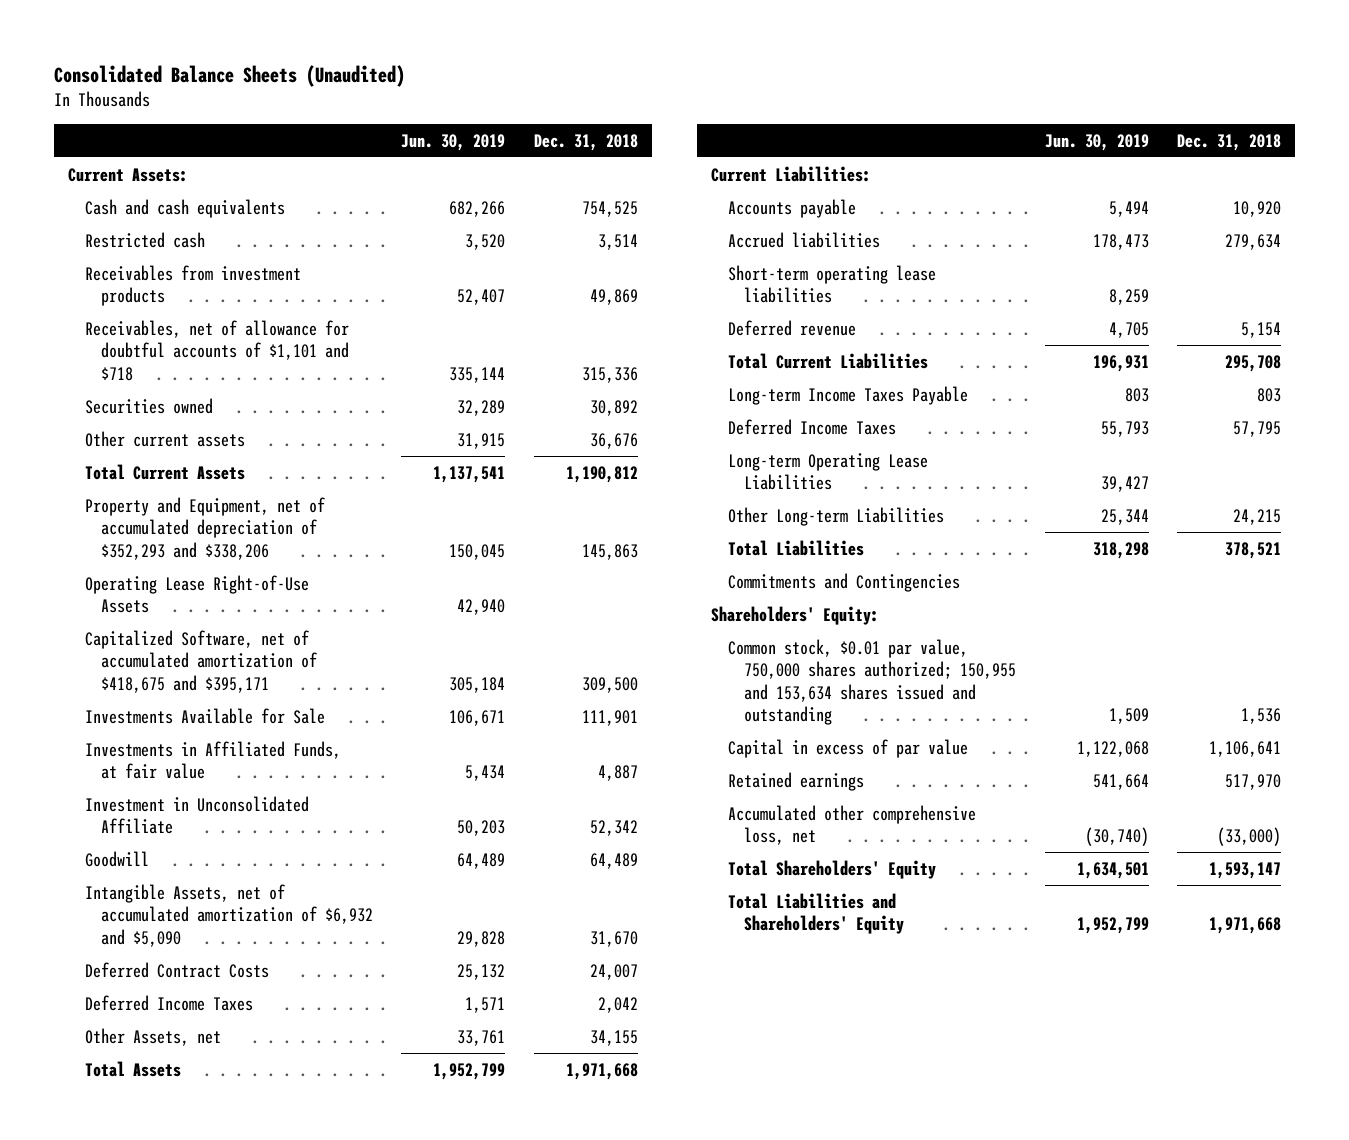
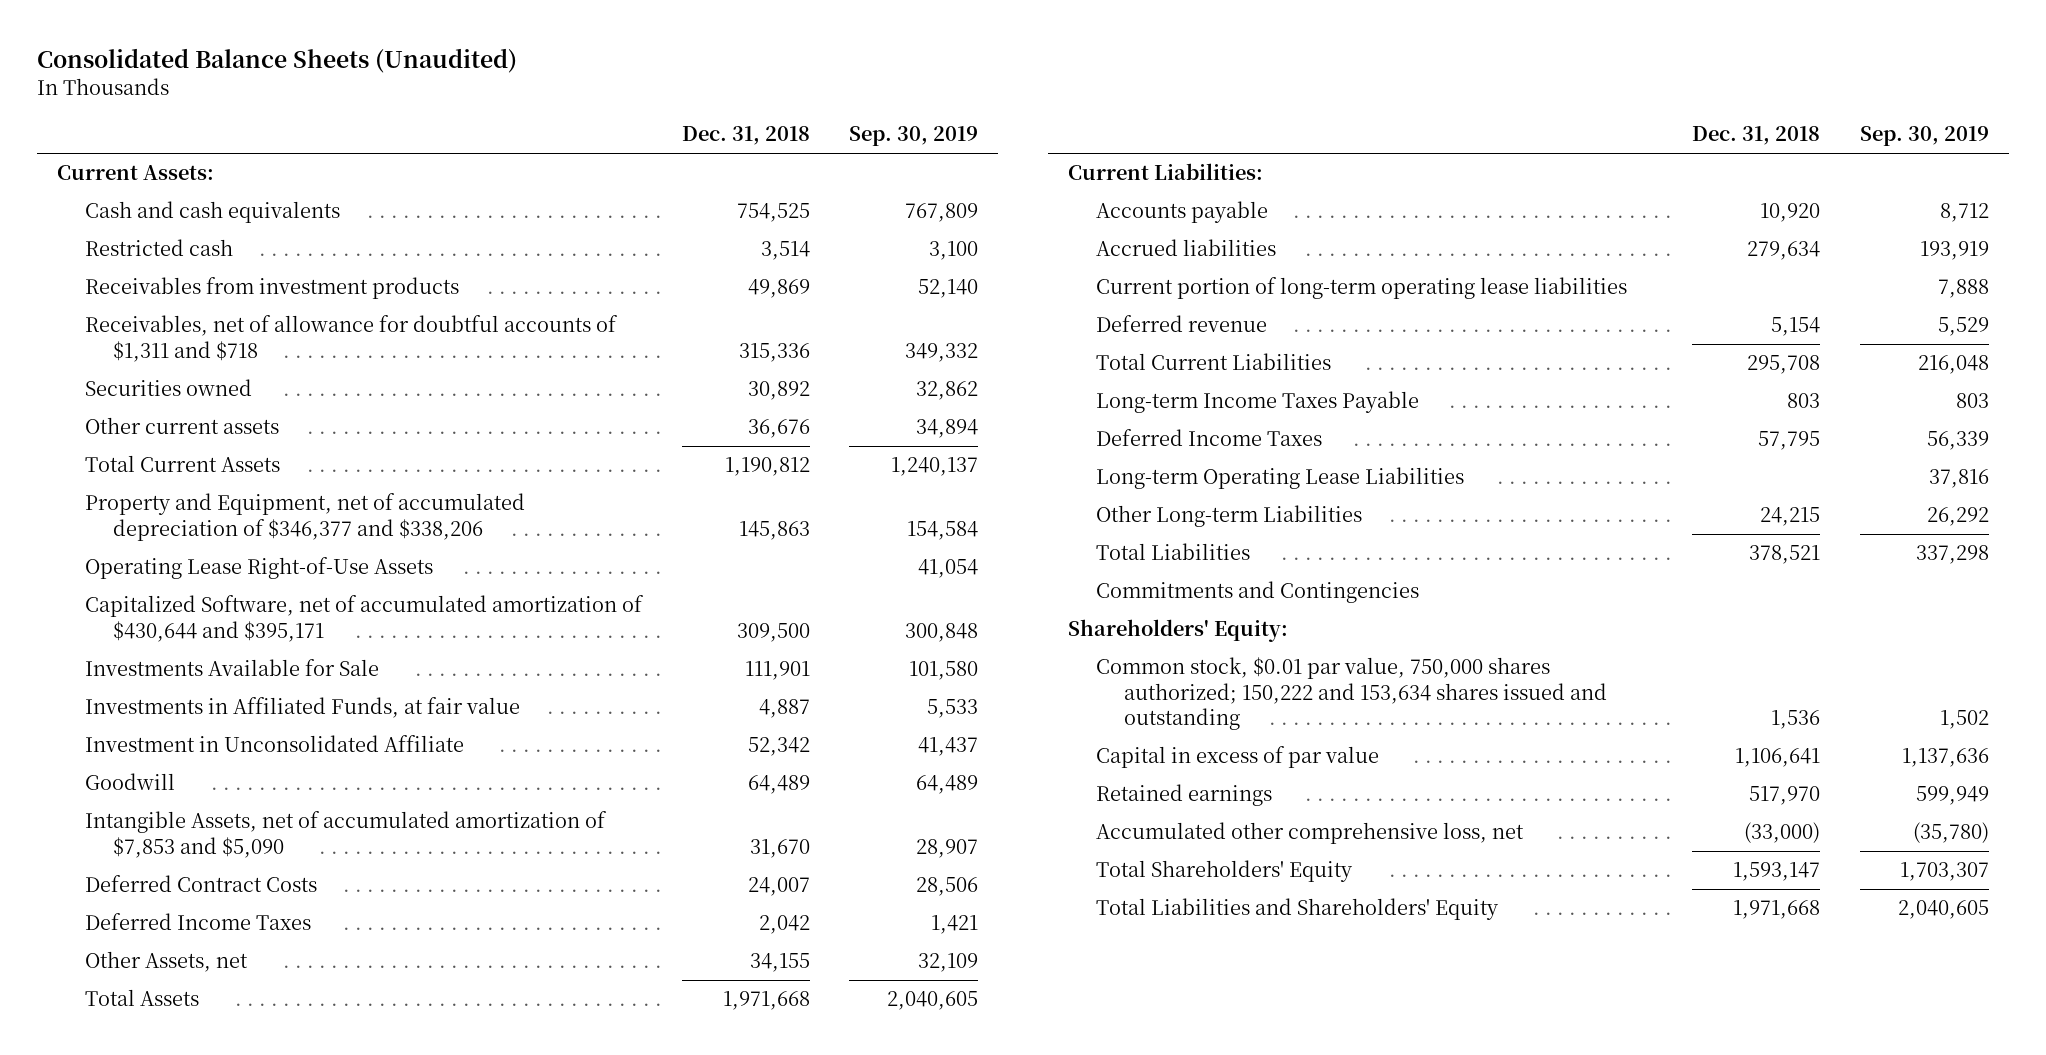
- | Jun. 30, 2019 | Dec. 31, 2018
+ | Dec. 31, 2018 | Sep. 30, 2019
- Receivables, net of allowance for doubtful accounts of $1,101 and $718 | 335,144 | 315,336
+ Receivables, net of allowance for doubtful accounts of $1,311 and $718 | 315,336 | 349,332
- Property and Equipment, net of accumulated depreciation of $352,293 and $338,206 | 150,045 | 145,863
+ Property and Equipment, net of accumulated depreciation of $346,377 and $338,206 | 145,863 | 154,584
- Capitalized Software, net of accumulated amortization of $418,675 and $395,171 | 305,184 | 309,500
+ Capitalized Software, net of accumulated amortization of $430,644 and $395,171 | 309,500 | 300,848
- Intangible Assets, net of accumulated amortization of $6,932 and $5,090 | 29,828 | 31,670
+ Intangible Assets, net of accumulated amortization of $7,853 and $5,090 | 31,670 | 28,907
- Short-term operating lease liabilities | 8,259 |
+ Current portion of long-term operating lease liabilities | | 7,888
- Common stock, $0.01 par value, 750,000 shares authorized; 150,955 and 153,634 shares issued and outstanding | 1,509 | 1,536
+ Common stock, $0.01 par value, 750,000 shares authorized; 150,222 and 153,634 shares issued and outstanding | 1,536 | 1,502

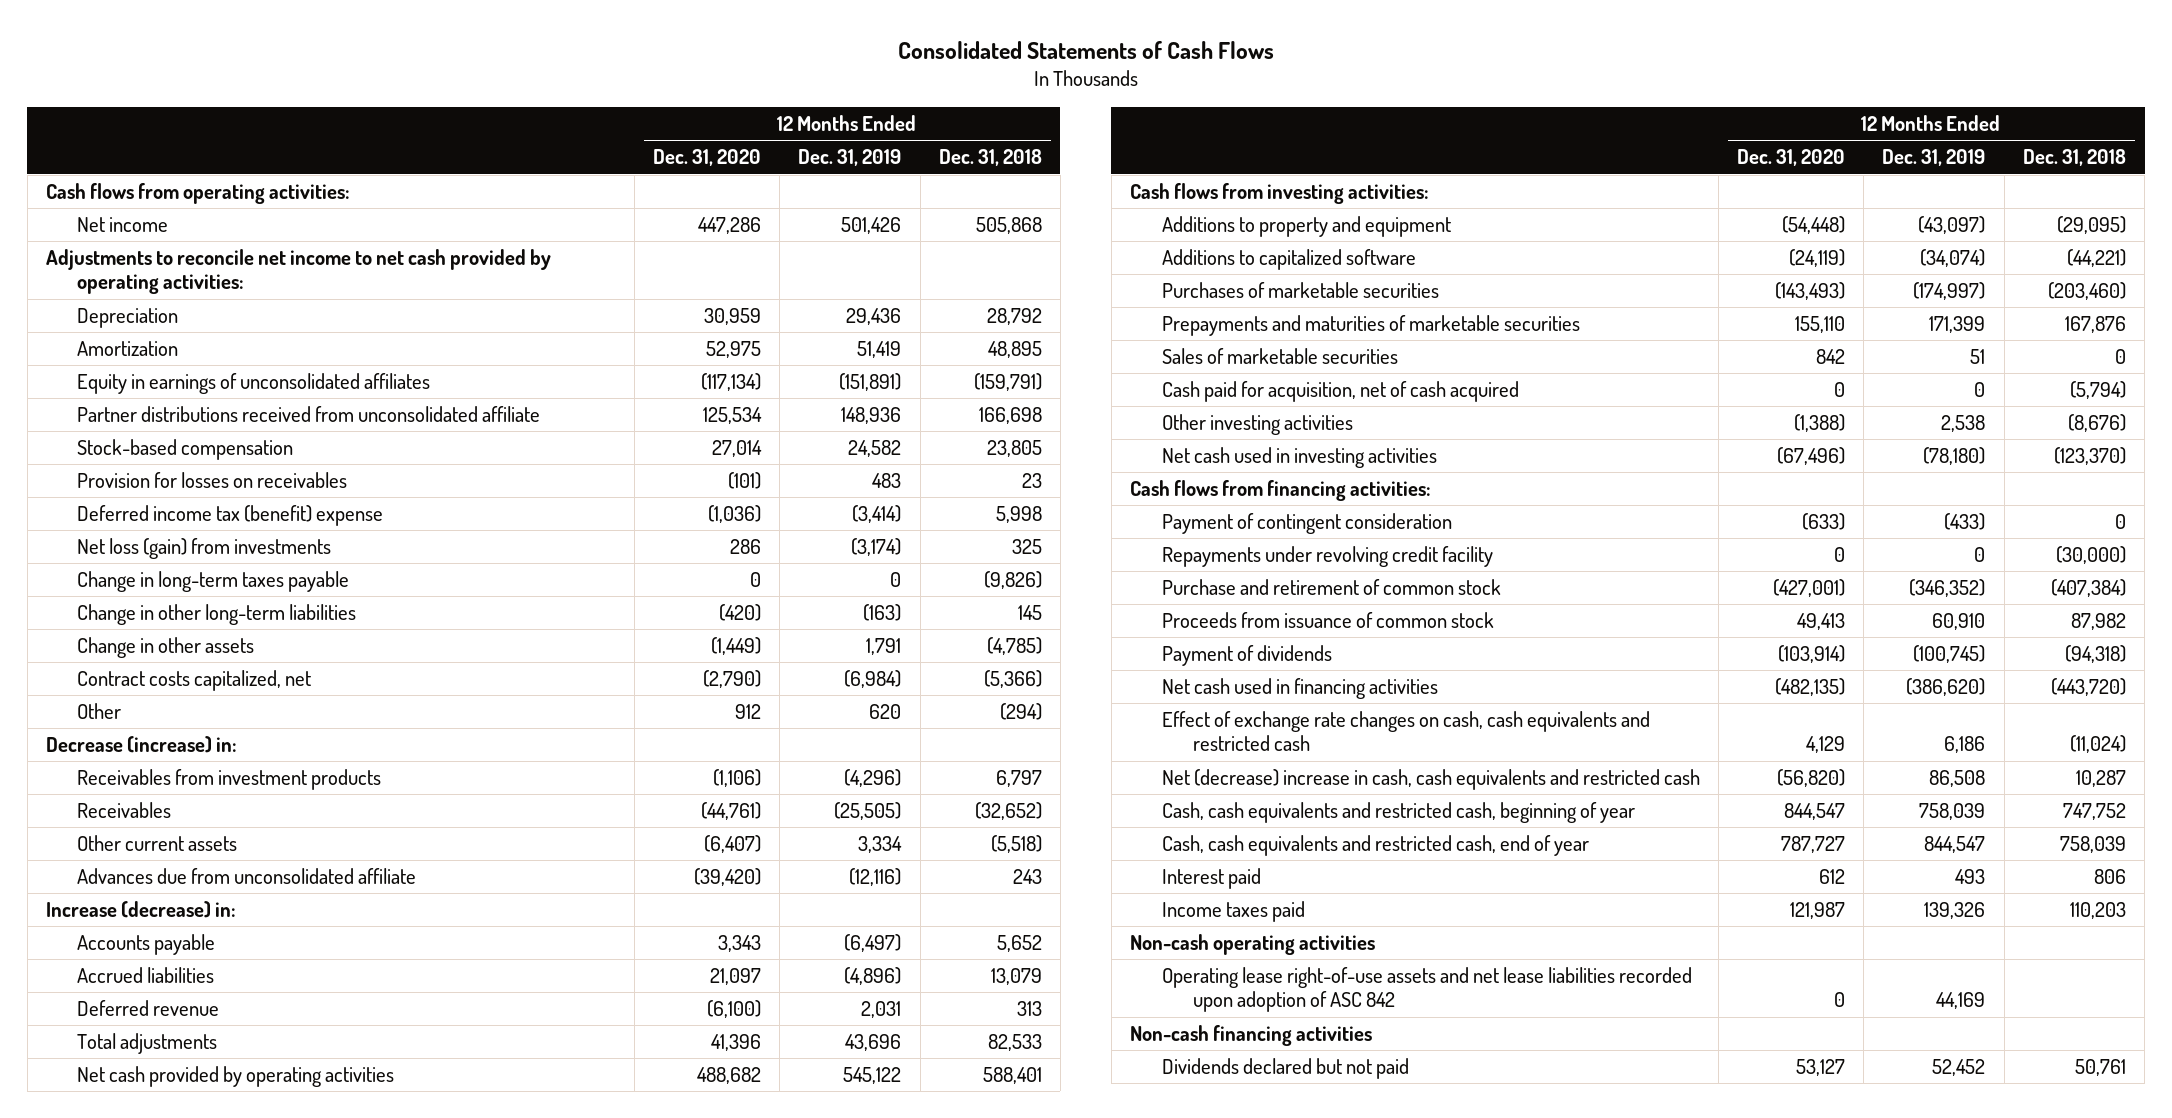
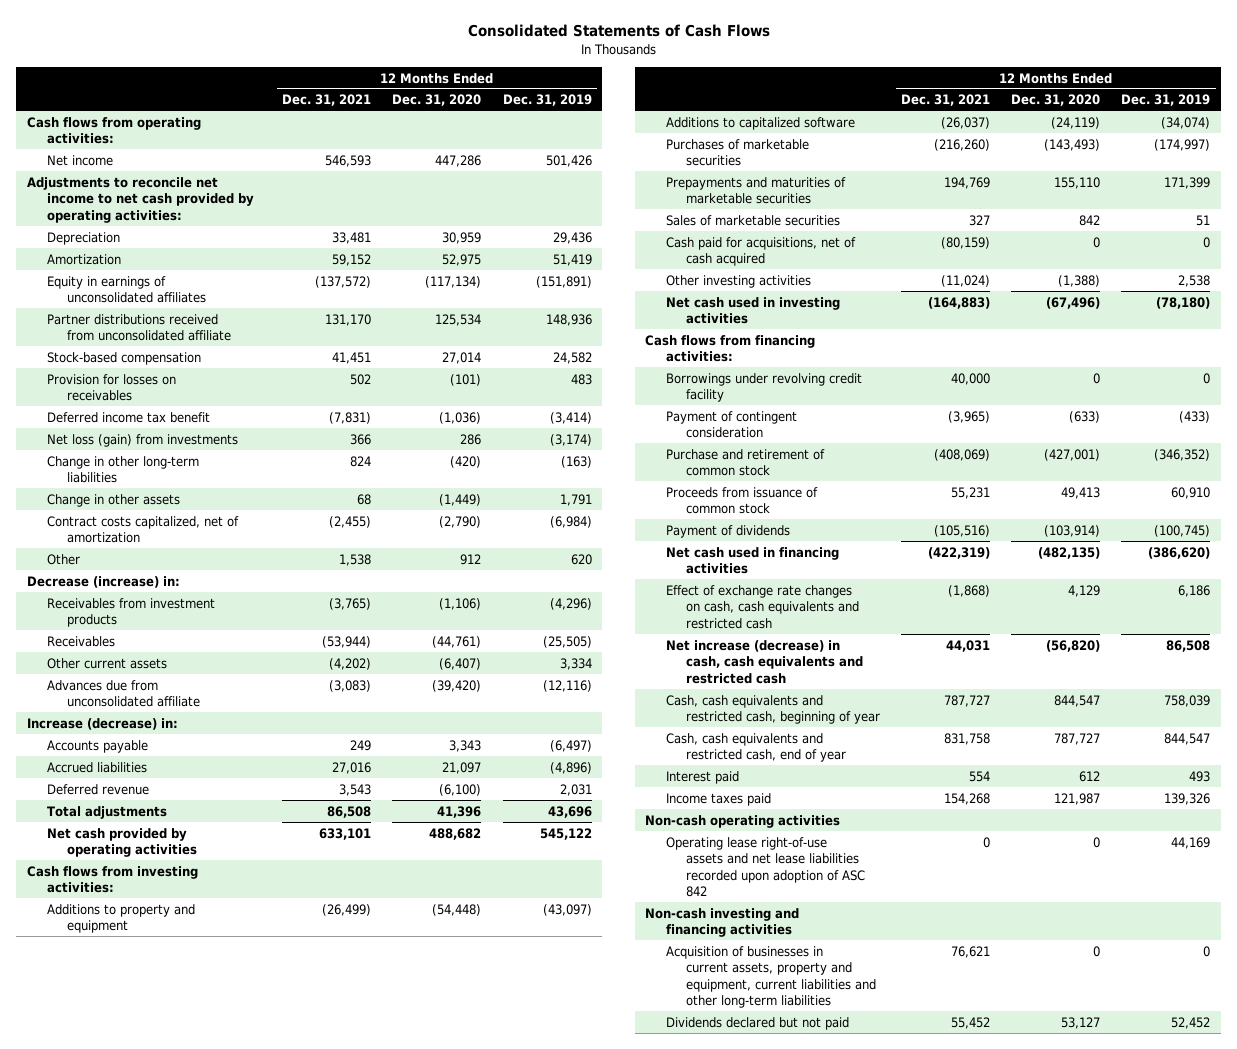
- | 12 Months Ended Dec. 31, 2020 | 12 Months Ended Dec. 31, 2019 | 12 Months Ended Dec. 31, 2018
+ | 12 Months Ended Dec. 31, 2021 | 12 Months Ended Dec. 31, 2020 | 12 Months Ended Dec. 31, 2019
- Deferred income tax (benefit) expense | (1,036) | (3,414) | 5,998
+ Deferred income tax benefit | (7,831) | (1,036) | (3,414)
- Change in long-term taxes payable | 0 | 0 | (9,826)
- Contract costs capitalized, net | (2,790) | (6,984) | (5,366)
+ Contract costs capitalized, net of amortization | (2,455) | (2,790) | (6,984)
- Cash paid for acquisition, net of cash acquired | 0 | 0 | (5,794)
+ Cash paid for acquisitions, net of cash acquired | (80,159) | 0 | 0
+ Borrowings under revolving credit facility | 40,000 | 0 | 0
- Repayments under revolving credit facility | 0 | 0 | (30,000)
- Net (decrease) increase in cash, cash equivalents and restricted cash | (56,820) | 86,508 | 10,287
+ Net increase (decrease) in cash, cash equivalents and restricted cash | 44,031 | (56,820) | 86,508
- Non-cash financing activities
+ Non-cash investing and financing activities
+ Acquisition of businesses in current assets, property and equipment, current liabilities and other long-term liabilities | 76,621 | 0 | 0

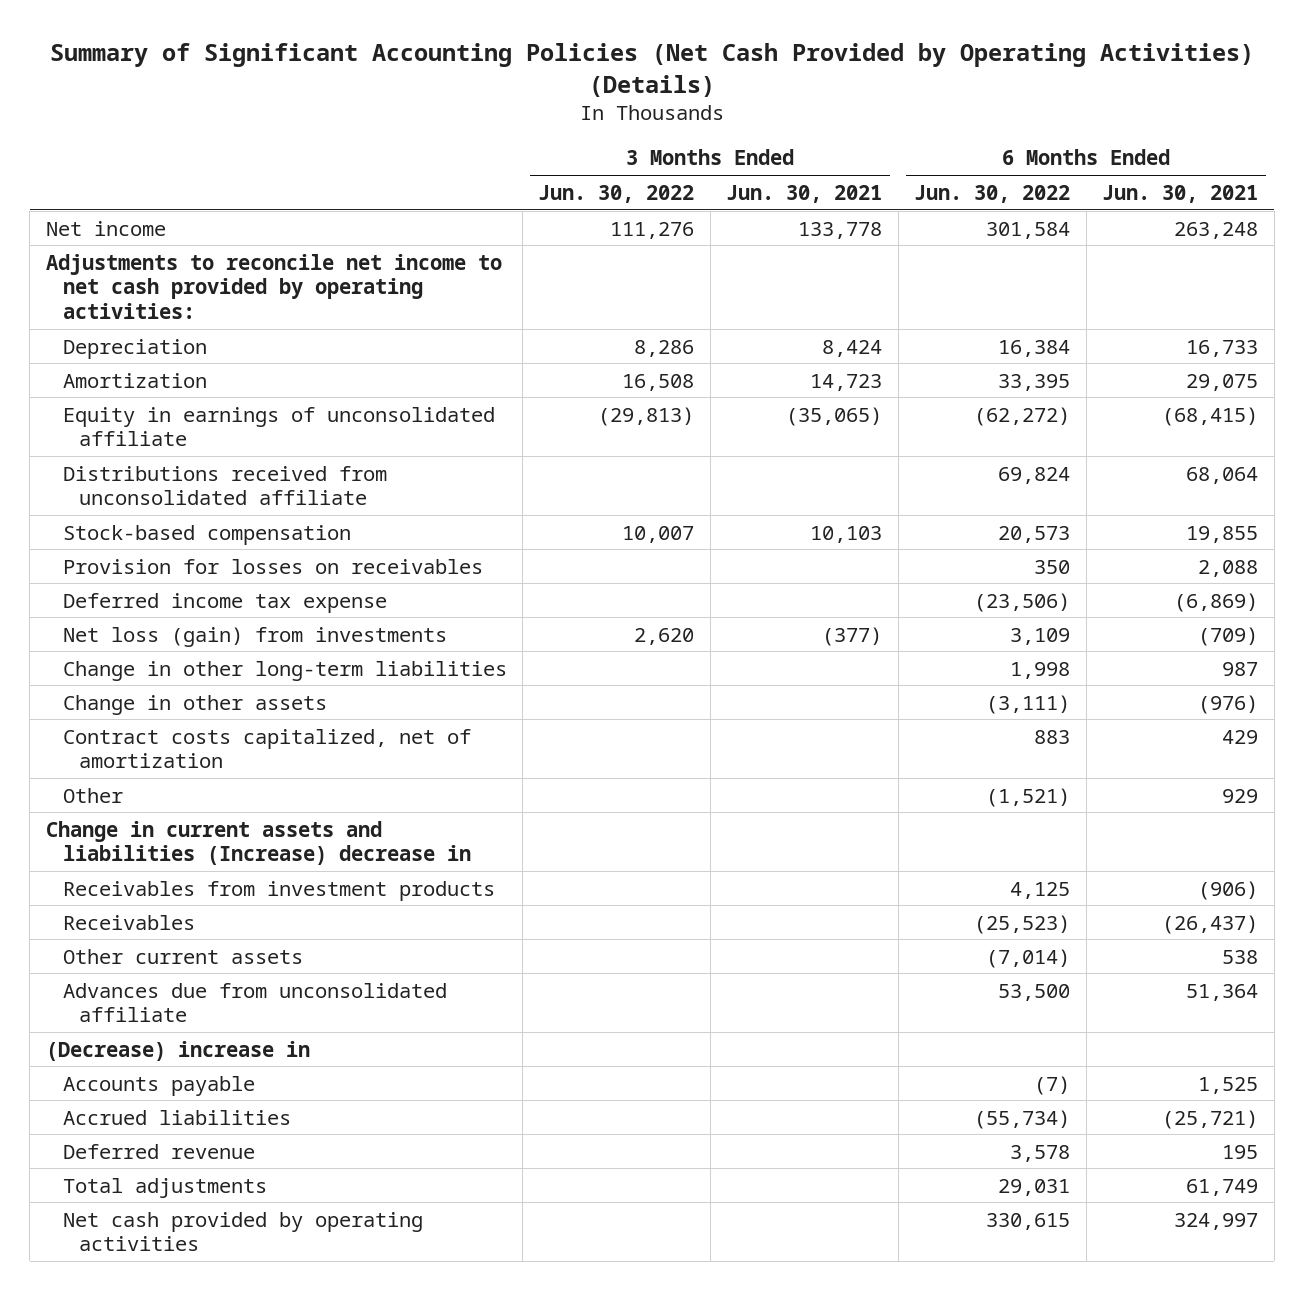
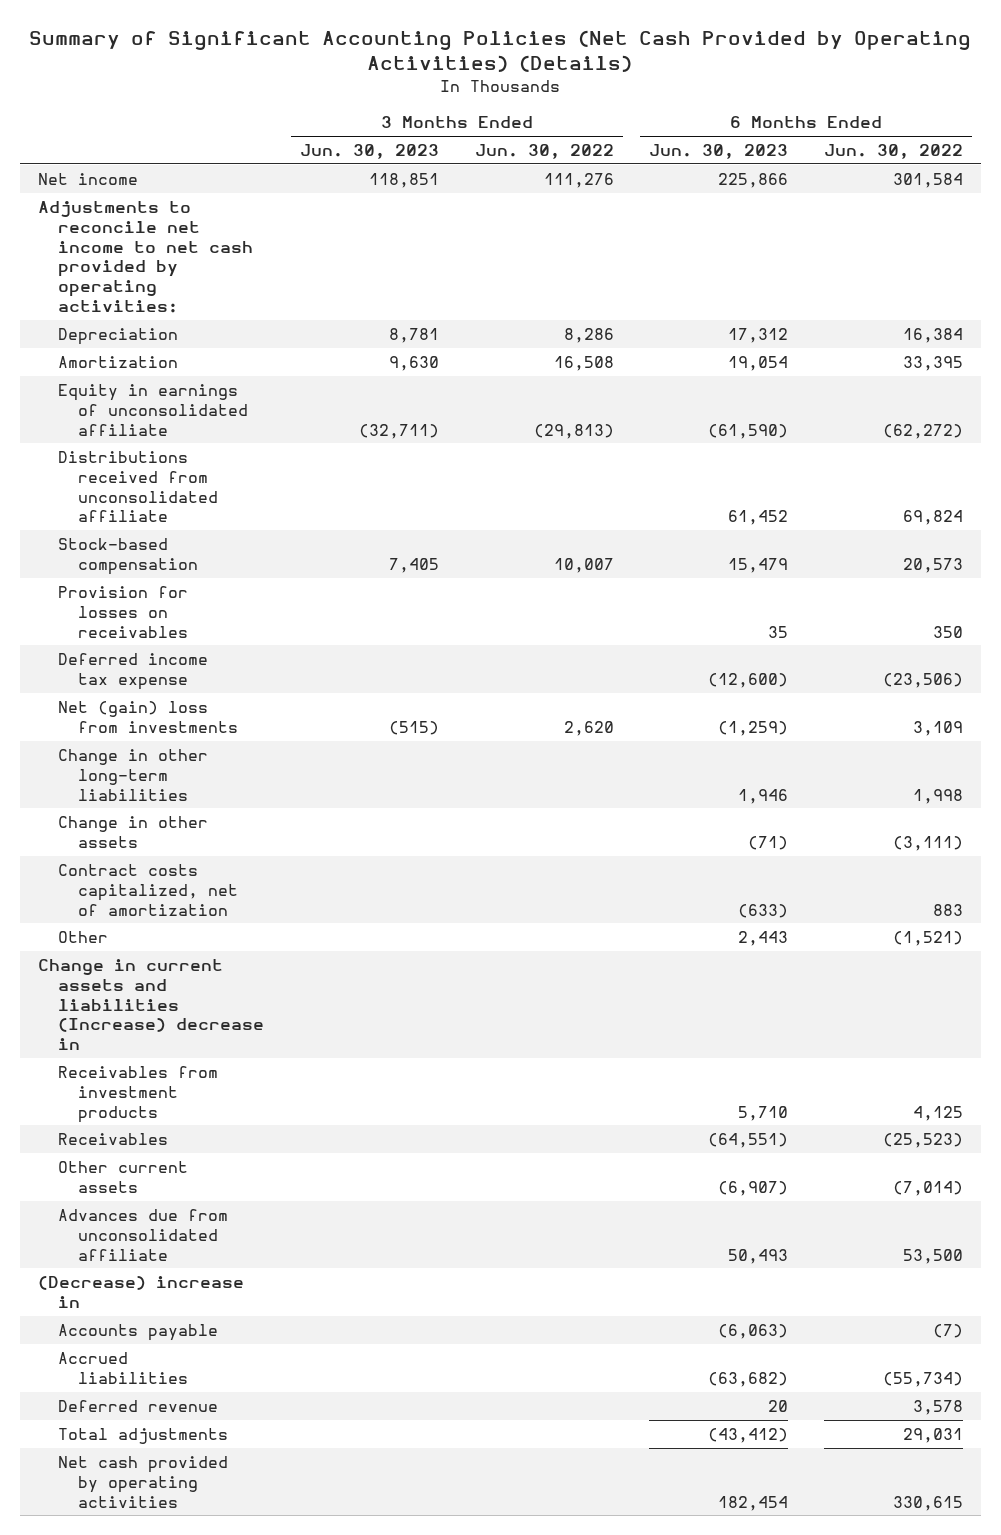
- | 3 Months Ended Jun. 30, 2022 | 3 Months Ended Jun. 30, 2021 | 6 Months Ended Jun. 30, 2022 | 6 Months Ended Jun. 30, 2021
+ | 3 Months Ended Jun. 30, 2023 | 3 Months Ended Jun. 30, 2022 | 6 Months Ended Jun. 30, 2023 | 6 Months Ended Jun. 30, 2022
- Net loss (gain) from investments | 2,620 | (377) | 3,109 | (709)
+ Net (gain) loss from investments | (515) | 2,620 | (1,259) | 3,109

